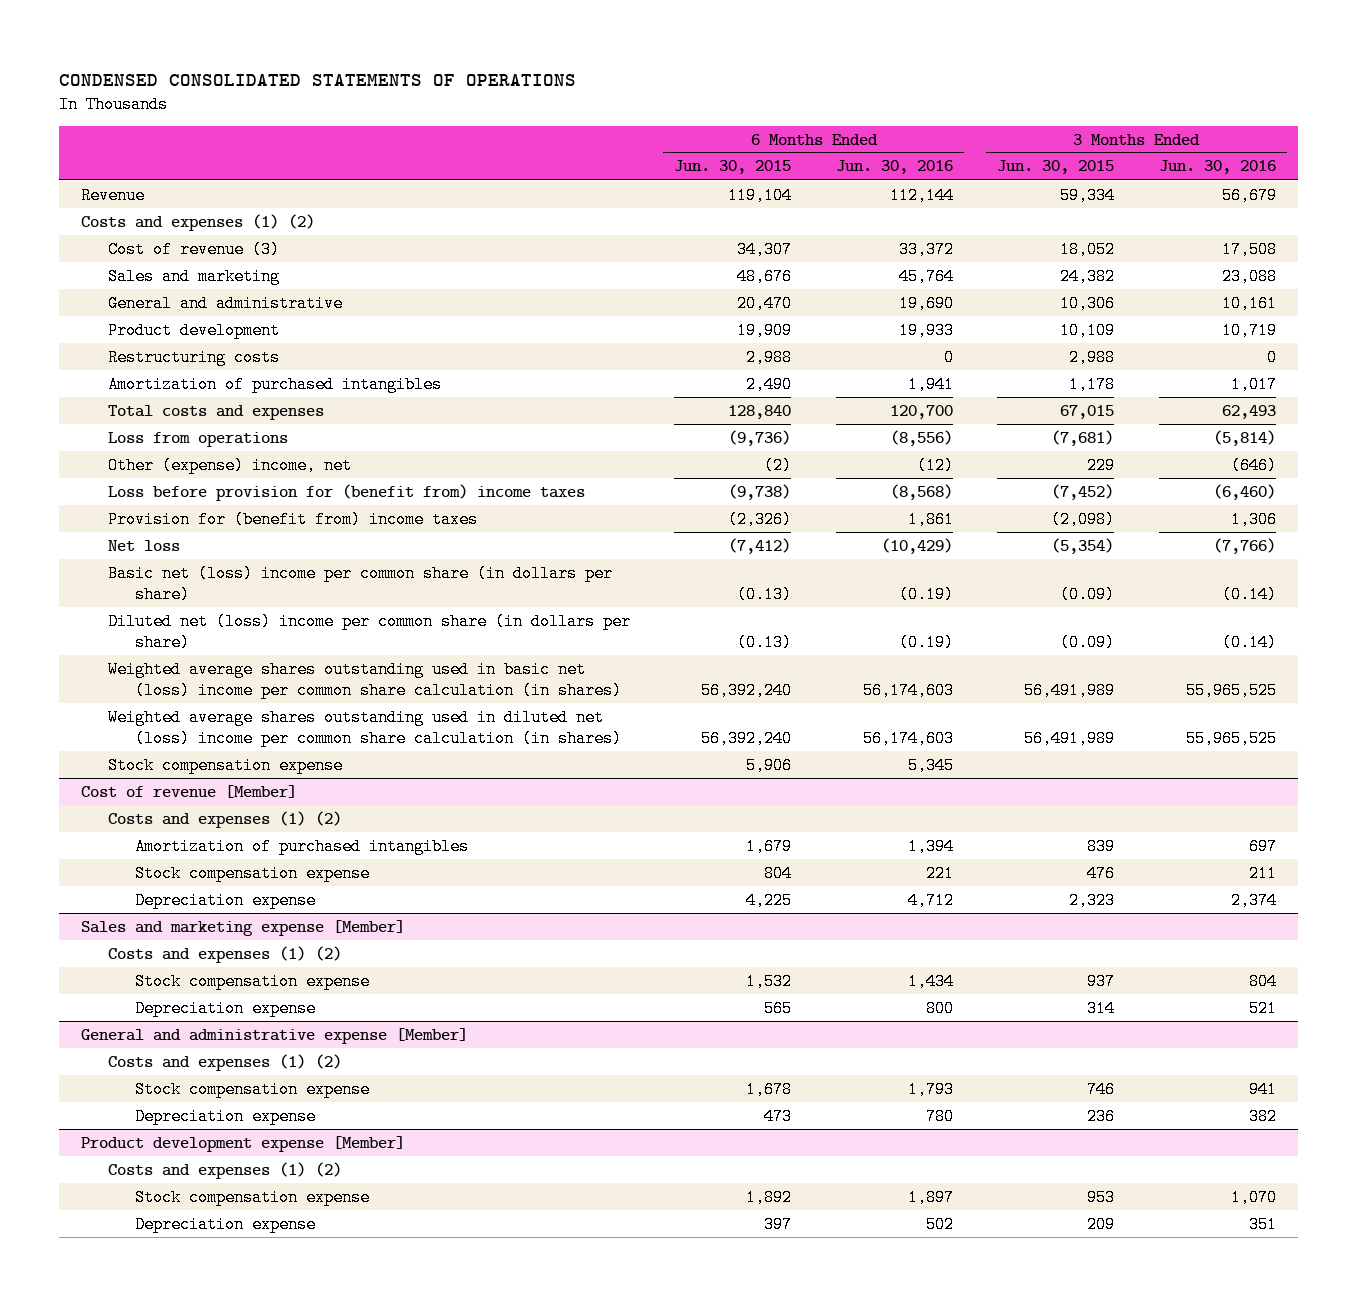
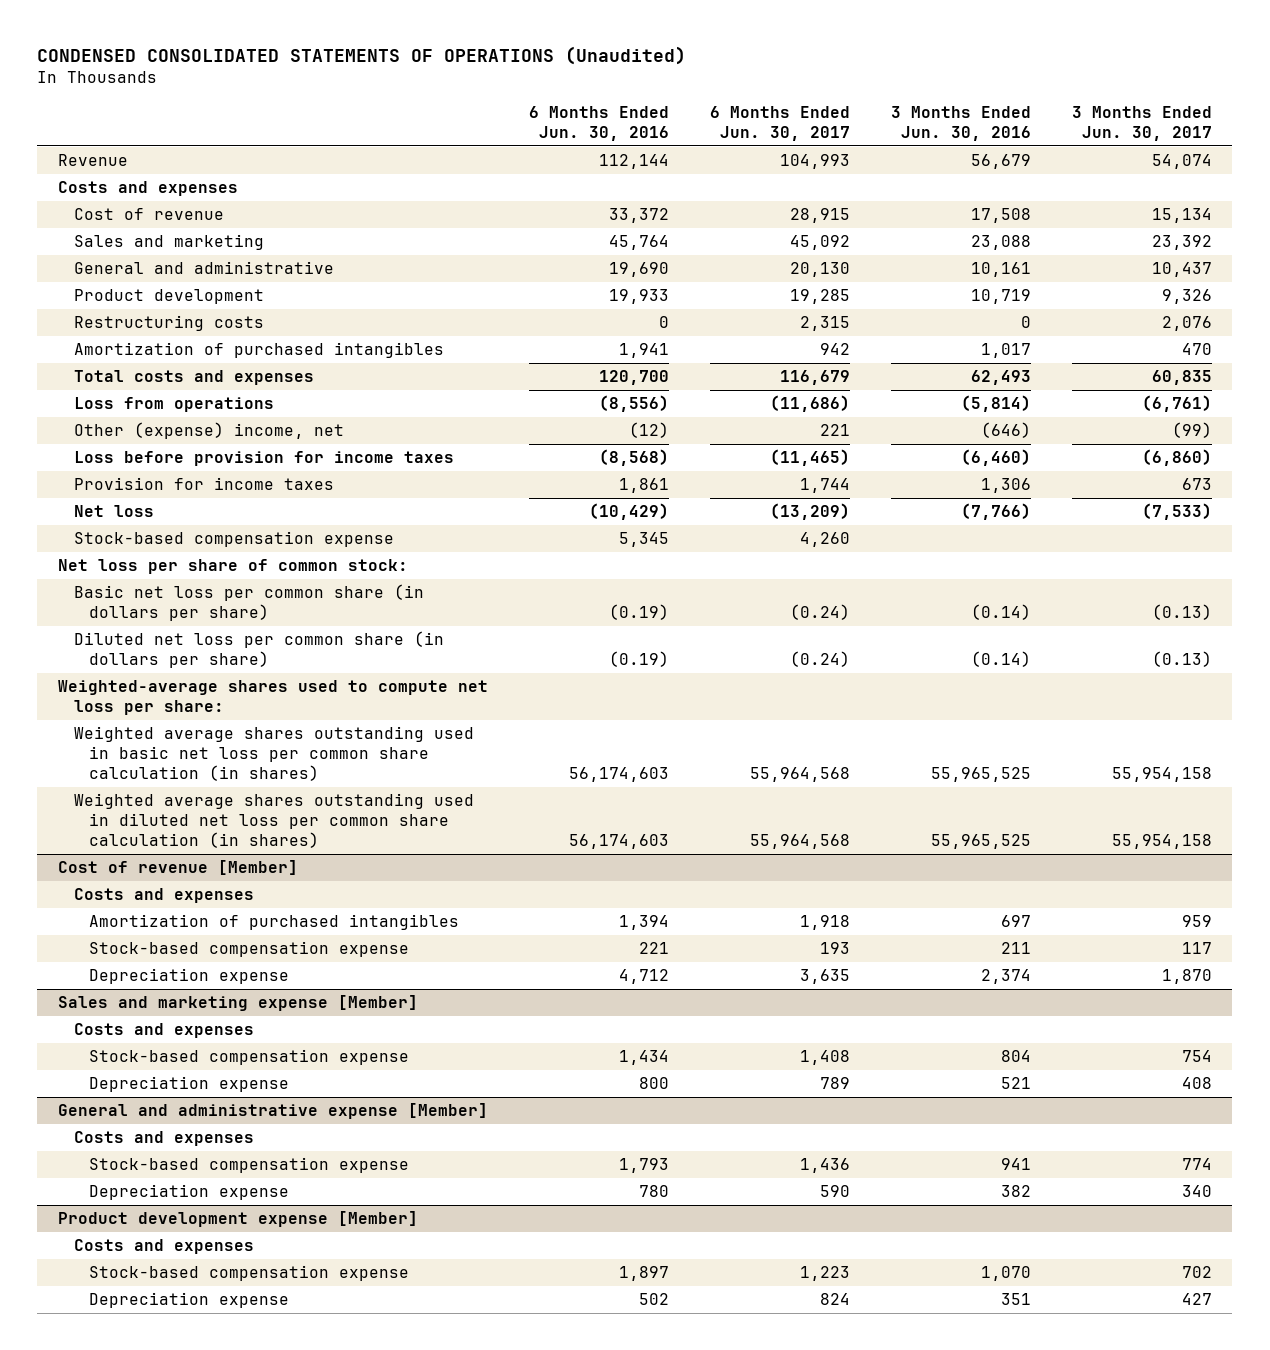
- CONDENSED CONSOLIDATED STATEMENTS OF OPERATIONS
+ CONDENSED CONSOLIDATED STATEMENTS OF OPERATIONS (Unaudited)
- | 6 Months Ended Jun. 30, 2015 | 6 Months Ended Jun. 30, 2016 | 3 Months Ended Jun. 30, 2015 | 3 Months Ended Jun. 30, 2016
+ | 6 Months Ended Jun. 30, 2016 | 6 Months Ended Jun. 30, 2017 | 3 Months Ended Jun. 30, 2016 | 3 Months Ended Jun. 30, 2017
- Costs and expenses (1) (2)
- Cost of revenue (3) | 34,307 | 33,372 | 18,052 | 17,508
+ Costs and expenses
+ Cost of revenue | 33,372 | 28,915 | 17,508 | 15,134
- Loss before provision for (benefit from) income taxes | (9,738) | (8,568) | (7,452) | (6,460)
- Provision for (benefit from) income taxes | (2,326) | 1,861 | (2,098) | 1,306
+ Loss before provision for income taxes | (8,568) | (11,465) | (6,460) | (6,860)
+ Provision for income taxes | 1,861 | 1,744 | 1,306 | 673
- Basic net (loss) income per common share (in dollars per share) | (0.13) | (0.19) | (0.09) | (0.14)
- Diluted net (loss) income per common share (in dollars per share) | (0.13) | (0.19) | (0.09) | (0.14)
- Weighted average shares outstanding used in basic net (loss) income per common share calculation (in shares) | 56,392,240 | 56,174,603 | 56,491,989 | 55,965,525
- Weighted average shares outstanding used in diluted net (loss) income per common share calculation (in shares) | 56,392,240 | 56,174,603 | 56,491,989 | 55,965,525
- Stock compensation expense | 5,906 | 5,345 | |
+ Stock-based compensation expense | 5,345 | 4,260 | |
+ Net loss per share of common stock:
+ Basic net loss per common share (in dollars per share) | (0.19) | (0.24) | (0.14) | (0.13)
+ Diluted net loss per common share (in dollars per share) | (0.19) | (0.24) | (0.14) | (0.13)
+ Weighted-average shares used to compute net loss per share:
+ Weighted average shares outstanding used in basic net loss per common share calculation (in shares) | 56,174,603 | 55,964,568 | 55,965,525 | 55,954,158
+ Weighted average shares outstanding used in diluted net loss per common share calculation (in shares) | 56,174,603 | 55,964,568 | 55,965,525 | 55,954,158
@ Cost of revenue [Member]
- Costs and expenses (1) (2)
+ Costs and expenses
- Stock compensation expense | 804 | 221 | 476 | 211
+ Stock-based compensation expense | 221 | 193 | 211 | 117
@ Sales and marketing expense [Member]
- Costs and expenses (1) (2)
- Stock compensation expense | 1,532 | 1,434 | 937 | 804
+ Costs and expenses
+ Stock-based compensation expense | 1,434 | 1,408 | 804 | 754
@ General and administrative expense [Member]
- Costs and expenses (1) (2)
- Stock compensation expense | 1,678 | 1,793 | 746 | 941
+ Costs and expenses
+ Stock-based compensation expense | 1,793 | 1,436 | 941 | 774
@ Product development expense [Member]
- Costs and expenses (1) (2)
- Stock compensation expense | 1,892 | 1,897 | 953 | 1,070
+ Costs and expenses
+ Stock-based compensation expense | 1,897 | 1,223 | 1,070 | 702

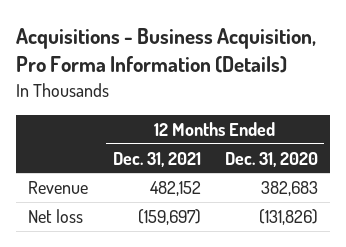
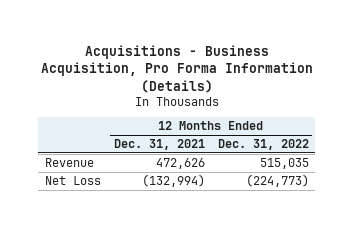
- | 12 Months Ended Dec. 31, 2021 | 12 Months Ended Dec. 31, 2020
+ | 12 Months Ended Dec. 31, 2021 | 12 Months Ended Dec. 31, 2022
- Revenue | 482,152 | 382,683
- Net loss | (159,697) | (131,826)
+ Revenue | 472,626 | 515,035
+ Net Loss | (132,994) | (224,773)

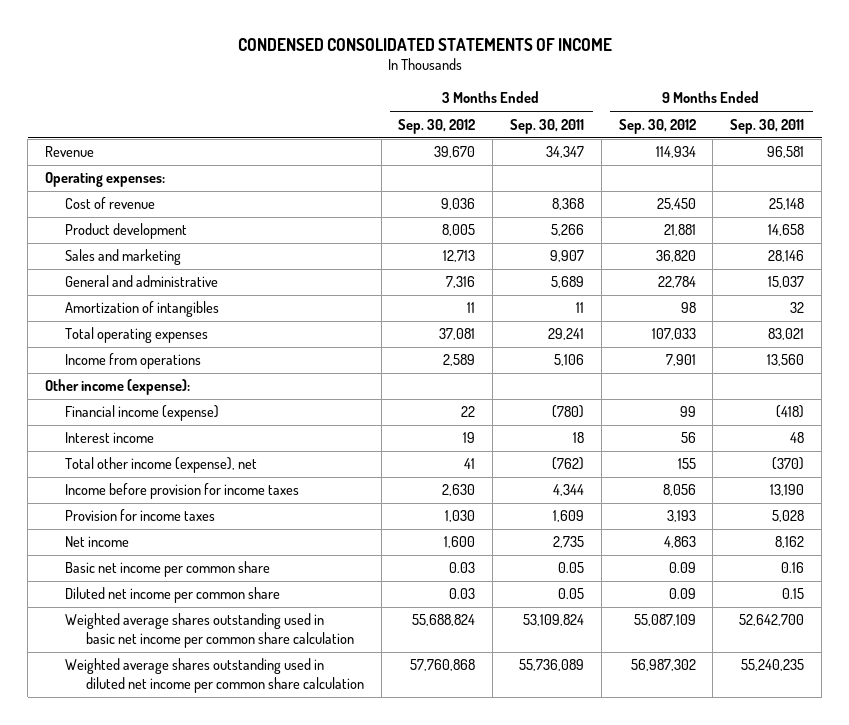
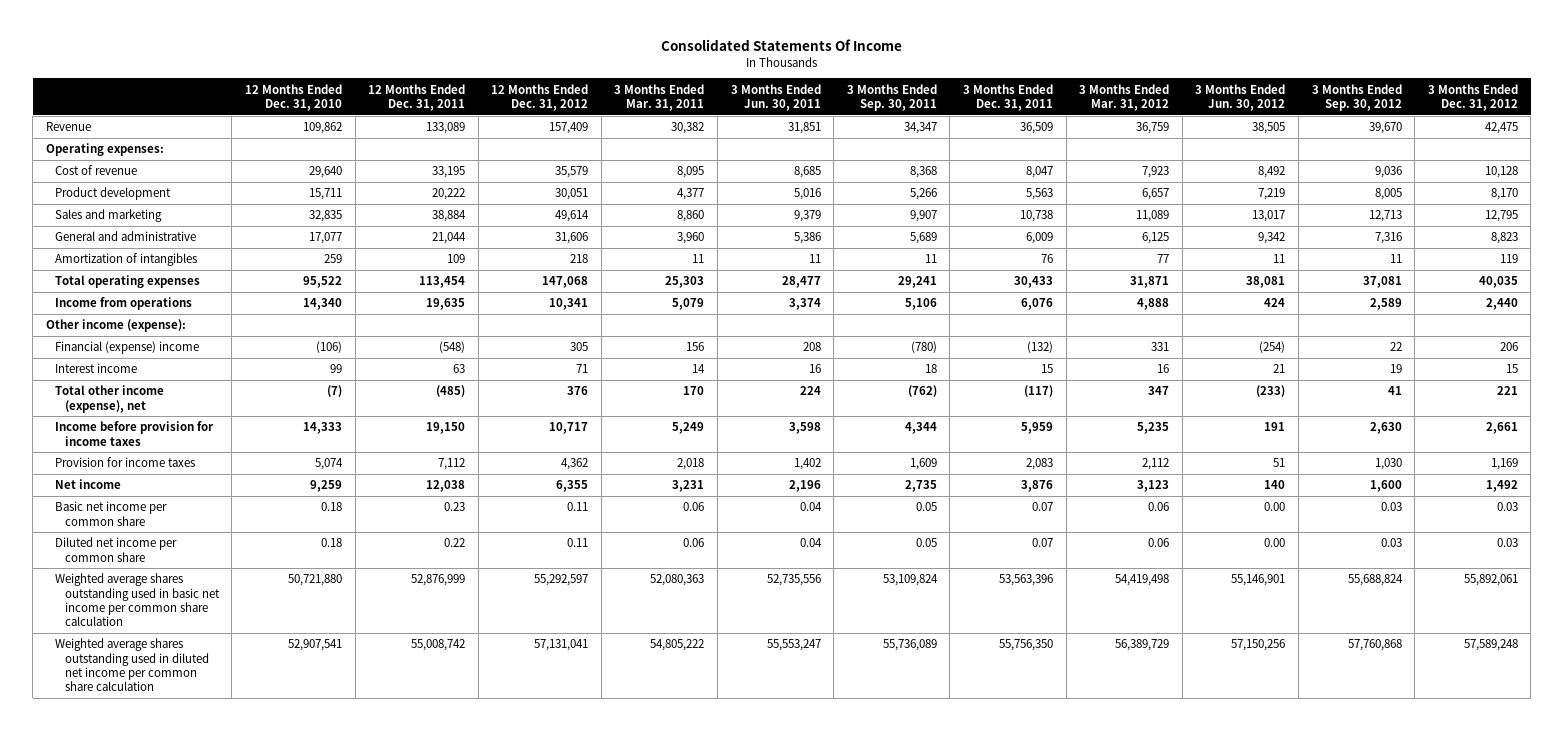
- CONDENSED CONSOLIDATED STATEMENTS OF INCOME
+ Consolidated Statements Of Income
- | 3 Months Ended Sep. 30, 2012 | 3 Months Ended Sep. 30, 2011 | 9 Months Ended Sep. 30, 2012 | 9 Months Ended Sep. 30, 2011
+ | 12 Months Ended Dec. 31, 2010 | 12 Months Ended Dec. 31, 2011 | 12 Months Ended Dec. 31, 2012 | 3 Months Ended Mar. 31, 2011 | 3 Months Ended Jun. 30, 2011 | 3 Months Ended Sep. 30, 2011 | 3 Months Ended Dec. 31, 2011 | 3 Months Ended Mar. 31, 2012 | 3 Months Ended Jun. 30, 2012 | 3 Months Ended Sep. 30, 2012 | 3 Months Ended Dec. 31, 2012
- Financial income (expense) | 22 | (780) | 99 | (418)
+ Financial (expense) income | (106) | (548) | 305 | 156 | 208 | (780) | (132) | 331 | (254) | 22 | 206

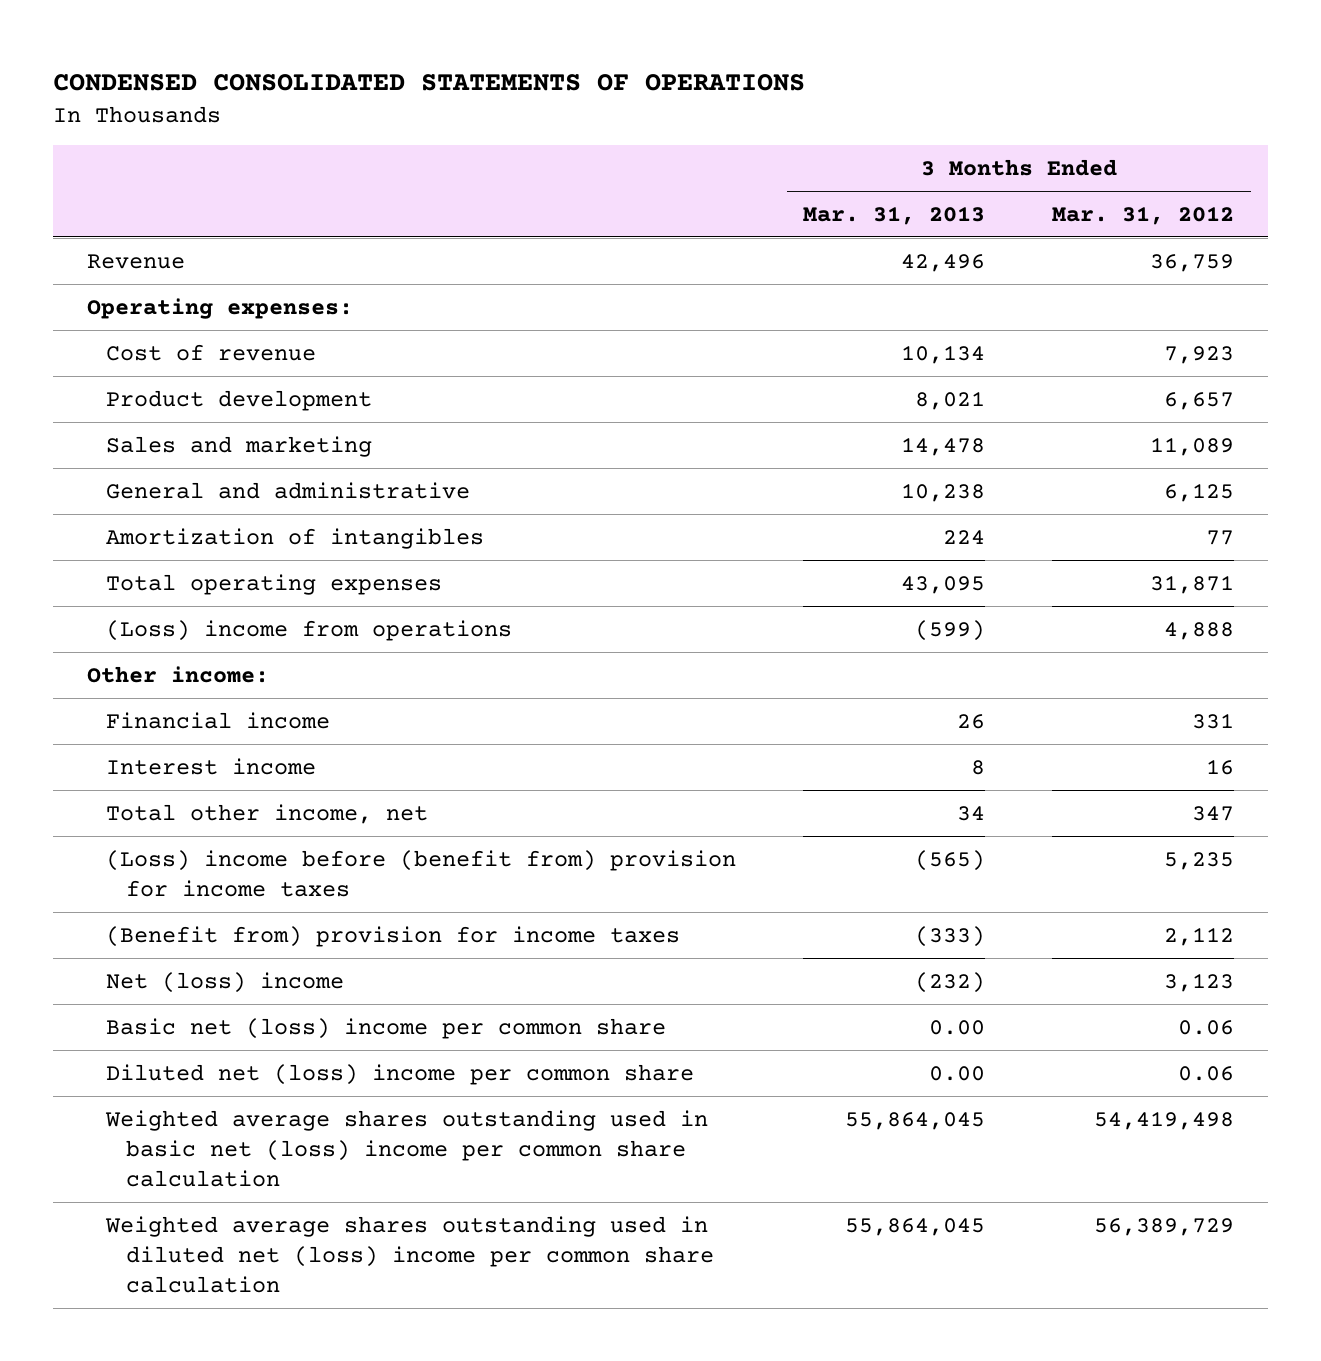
- Consolidated Statements Of Income
+ CONDENSED CONSOLIDATED STATEMENTS OF OPERATIONS
- | 12 Months Ended Dec. 31, 2010 | 12 Months Ended Dec. 31, 2011 | 12 Months Ended Dec. 31, 2012 | 3 Months Ended Mar. 31, 2011 | 3 Months Ended Jun. 30, 2011 | 3 Months Ended Sep. 30, 2011 | 3 Months Ended Dec. 31, 2011 | 3 Months Ended Mar. 31, 2012 | 3 Months Ended Jun. 30, 2012 | 3 Months Ended Sep. 30, 2012 | 3 Months Ended Dec. 31, 2012
+ | 3 Months Ended Mar. 31, 2013 | 3 Months Ended Mar. 31, 2012
- Income from operations | 14,340 | 19,635 | 10,341 | 5,079 | 3,374 | 5,106 | 6,076 | 4,888 | 424 | 2,589 | 2,440
- Other income (expense):
- Financial (expense) income | (106) | (548) | 305 | 156 | 208 | (780) | (132) | 331 | (254) | 22 | 206
+ (Loss) income from operations | (599) | 4,888
+ Other income:
+ Financial income | 26 | 331
- Total other income (expense), net | (7) | (485) | 376 | 170 | 224 | (762) | (117) | 347 | (233) | 41 | 221
- Income before provision for income taxes | 14,333 | 19,150 | 10,717 | 5,249 | 3,598 | 4,344 | 5,959 | 5,235 | 191 | 2,630 | 2,661
- Provision for income taxes | 5,074 | 7,112 | 4,362 | 2,018 | 1,402 | 1,609 | 2,083 | 2,112 | 51 | 1,030 | 1,169
- Net income | 9,259 | 12,038 | 6,355 | 3,231 | 2,196 | 2,735 | 3,876 | 3,123 | 140 | 1,600 | 1,492
- Basic net income per common share | 0.18 | 0.23 | 0.11 | 0.06 | 0.04 | 0.05 | 0.07 | 0.06 | 0.00 | 0.03 | 0.03
- Diluted net income per common share | 0.18 | 0.22 | 0.11 | 0.06 | 0.04 | 0.05 | 0.07 | 0.06 | 0.00 | 0.03 | 0.03
- Weighted average shares outstanding used in basic net income per common share calculation | 50,721,880 | 52,876,999 | 55,292,597 | 52,080,363 | 52,735,556 | 53,109,824 | 53,563,396 | 54,419,498 | 55,146,901 | 55,688,824 | 55,892,061
- Weighted average shares outstanding used in diluted net income per common share calculation | 52,907,541 | 55,008,742 | 57,131,041 | 54,805,222 | 55,553,247 | 55,736,089 | 55,756,350 | 56,389,729 | 57,150,256 | 57,760,868 | 57,589,248
+ Total other income, net | 34 | 347
+ (Loss) income before (benefit from) provision for income taxes | (565) | 5,235
+ (Benefit from) provision for income taxes | (333) | 2,112
+ Net (loss) income | (232) | 3,123
+ Basic net (loss) income per common share | 0.00 | 0.06
+ Diluted net (loss) income per common share | 0.00 | 0.06
+ Weighted average shares outstanding used in basic net (loss) income per common share calculation | 55,864,045 | 54,419,498
+ Weighted average shares outstanding used in diluted net (loss) income per common share calculation | 55,864,045 | 56,389,729

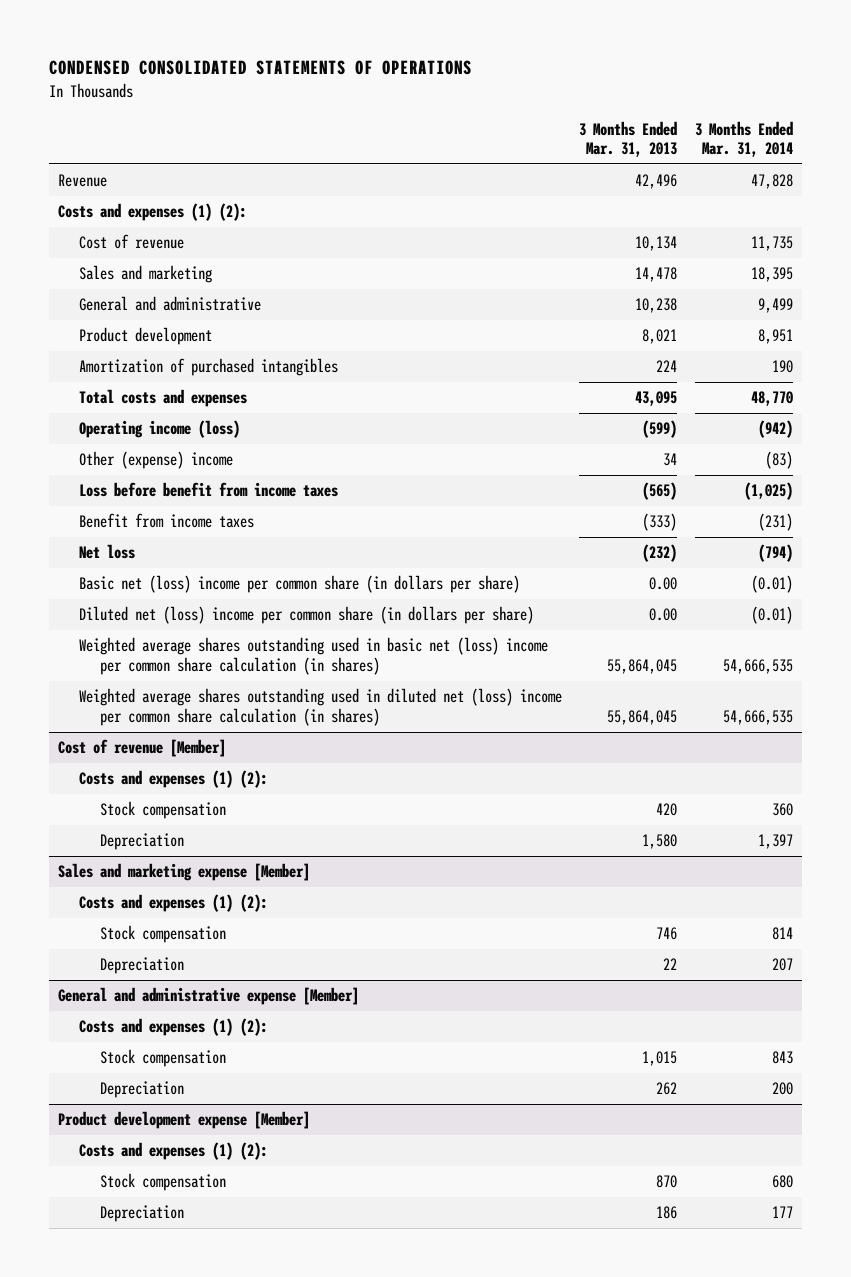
- | 3 Months Ended Mar. 31, 2013 | 3 Months Ended Mar. 31, 2012
+ | 3 Months Ended Mar. 31, 2013 | 3 Months Ended Mar. 31, 2014
- Operating expenses:
+ Costs and expenses (1) (2):
- Amortization of intangibles | 224 | 77
- Total operating expenses | 43,095 | 31,871
- (Loss) income from operations | (599) | 4,888
- Other income:
- Financial income | 26 | 331
- Interest income | 8 | 16
- Total other income, net | 34 | 347
- (Loss) income before (benefit from) provision for income taxes | (565) | 5,235
- (Benefit from) provision for income taxes | (333) | 2,112
- Net (loss) income | (232) | 3,123
- Basic net (loss) income per common share | 0.00 | 0.06
- Diluted net (loss) income per common share | 0.00 | 0.06
- Weighted average shares outstanding used in basic net (loss) income per common share calculation | 55,864,045 | 54,419,498
- Weighted average shares outstanding used in diluted net (loss) income per common share calculation | 55,864,045 | 56,389,729
moved down: Product development | 8,021 | 8,951
+ Amortization of purchased intangibles | 224 | 190
+ Total costs and expenses | 43,095 | 48,770
+ Operating income (loss) | (599) | (942)
+ Other (expense) income | 34 | (83)
+ Loss before benefit from income taxes | (565) | (1,025)
+ Benefit from income taxes | (333) | (231)
+ Net loss | (232) | (794)
+ Basic net (loss) income per common share (in dollars per share) | 0.00 | (0.01)
+ Diluted net (loss) income per common share (in dollars per share) | 0.00 | (0.01)
+ Weighted average shares outstanding used in basic net (loss) income per common share calculation (in shares) | 55,864,045 | 54,666,535
+ Weighted average shares outstanding used in diluted net (loss) income per common share calculation (in shares) | 55,864,045 | 54,666,535
+ Cost of revenue [Member]
+ Costs and expenses (1) (2):
+ Stock compensation | 420 | 360
+ Depreciation | 1,580 | 1,397
+ Sales and marketing expense [Member]
+ Costs and expenses (1) (2):
+ Stock compensation | 746 | 814
+ Depreciation | 22 | 207
+ General and administrative expense [Member]
+ Costs and expenses (1) (2):
+ Stock compensation | 1,015 | 843
+ Depreciation | 262 | 200
+ Product development expense [Member]
+ Costs and expenses (1) (2):
+ Stock compensation | 870 | 680
+ Depreciation | 186 | 177

